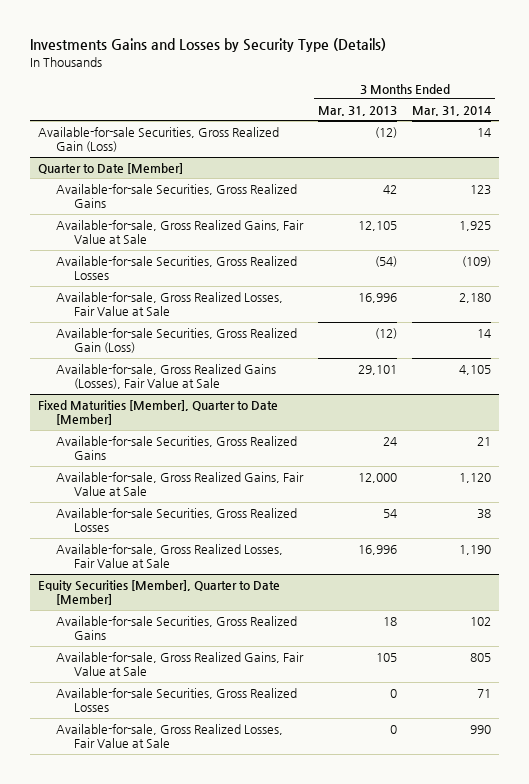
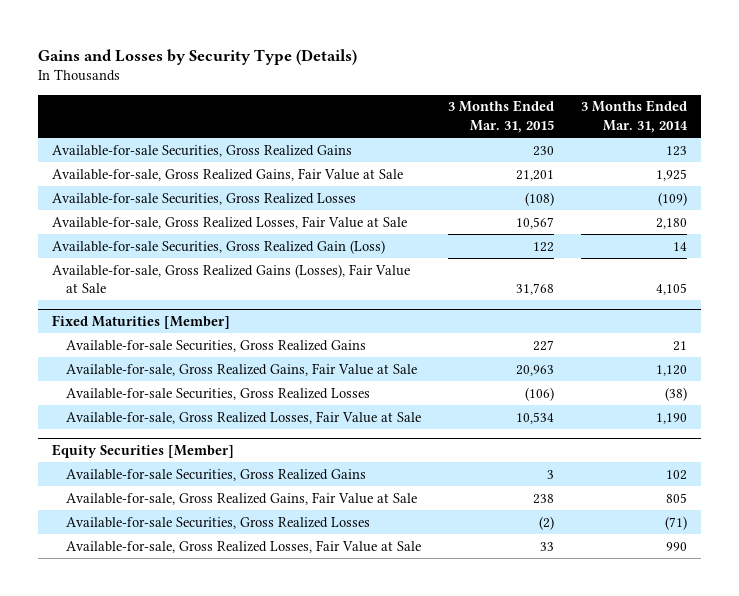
- Investments Gains and Losses by Security Type (Details)
+ Gains and Losses by Security Type (Details)
- | 3 Months Ended Mar. 31, 2013 | 3 Months Ended Mar. 31, 2014
+ | 3 Months Ended Mar. 31, 2015 | 3 Months Ended Mar. 31, 2014
- Available-for-sale Securities, Gross Realized Gain (Loss) | (12) | 14
- Quarter to Date [Member]
- Fixed Maturities [Member], Quarter to Date [Member]
+ Fixed Maturities [Member]
- Available-for-sale Securities, Gross Realized Losses | 54 | 38
+ Available-for-sale Securities, Gross Realized Losses | (106) | (38)
- Equity Securities [Member], Quarter to Date [Member]
+ Equity Securities [Member]
- Available-for-sale Securities, Gross Realized Losses | 0 | 71
+ Available-for-sale Securities, Gross Realized Losses | (2) | (71)

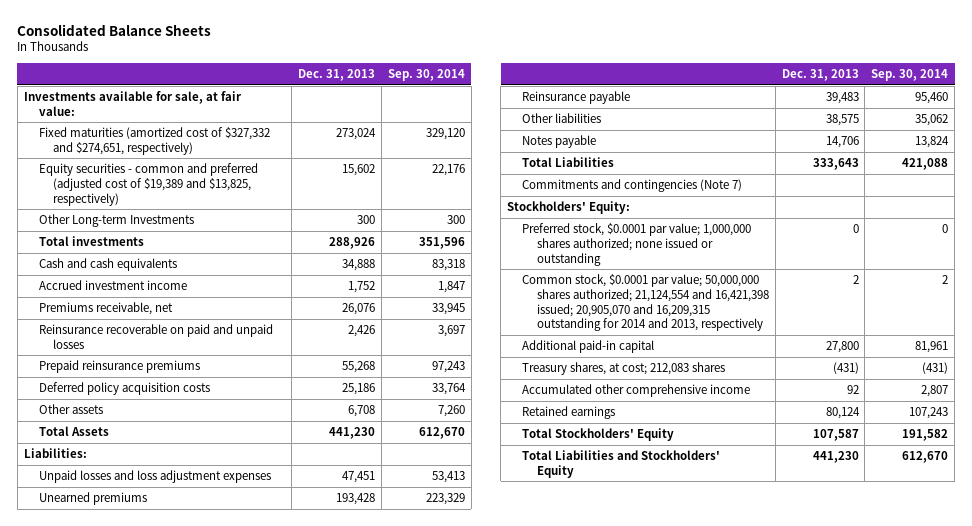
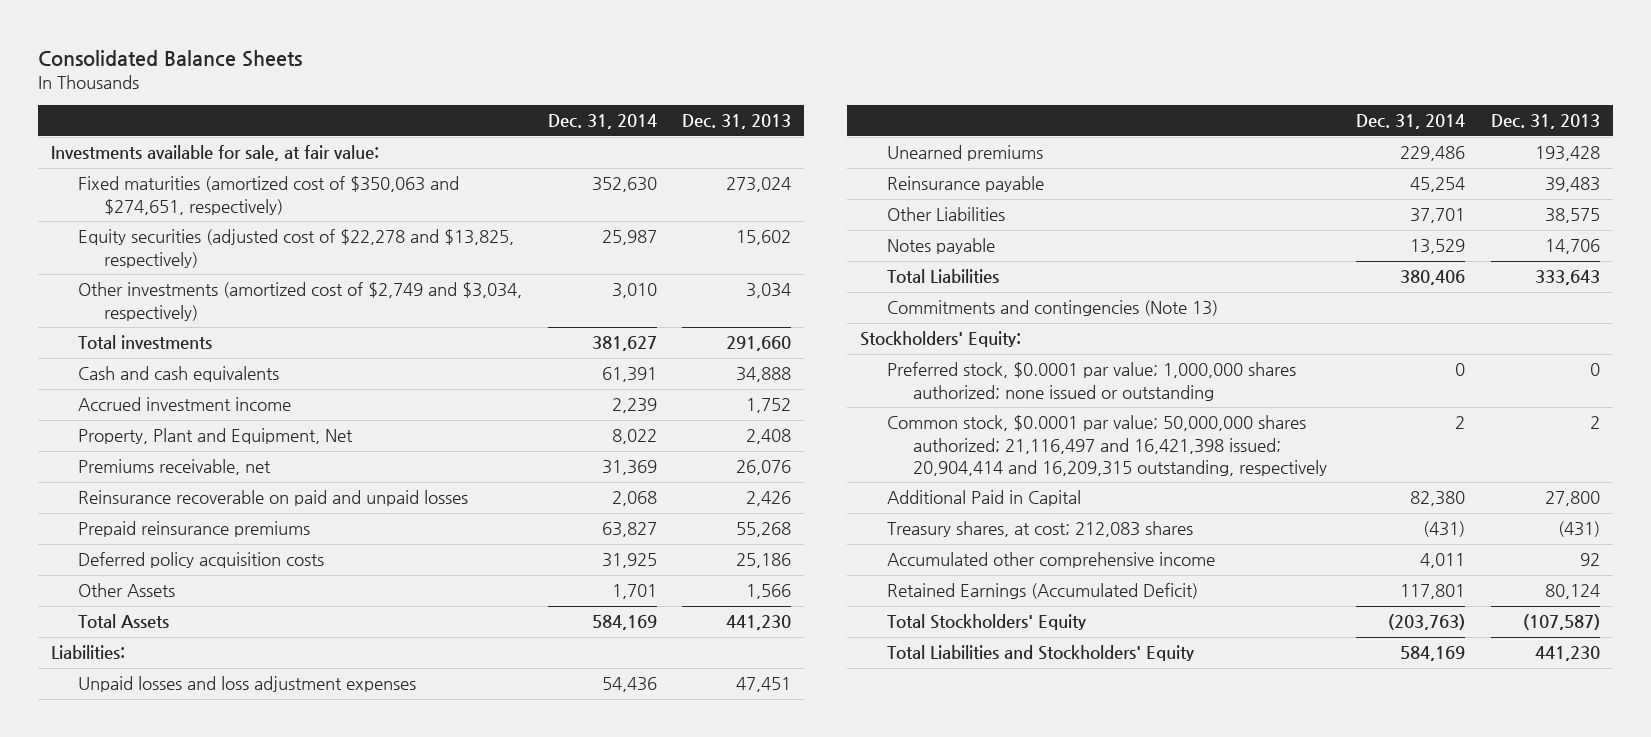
- | Dec. 31, 2013 | Sep. 30, 2014
+ | Dec. 31, 2014 | Dec. 31, 2013
- Fixed maturities (amortized cost of $327,332 and $274,651, respectively) | 273,024 | 329,120
- Equity securities - common and preferred (adjusted cost of $19,389 and $13,825, respectively) | 15,602 | 22,176
- Other Long-term Investments | 300 | 300
- Total investments | 288,926 | 351,596
+ Fixed maturities (amortized cost of $350,063 and $274,651, respectively) | 352,630 | 273,024
+ Equity securities (adjusted cost of $22,278 and $13,825, respectively) | 25,987 | 15,602
+ Other investments (amortized cost of $2,749 and $3,034, respectively) | 3,010 | 3,034
+ Total investments | 381,627 | 291,660
+ Property, Plant and Equipment, Net | 8,022 | 2,408
- Other assets | 6,708 | 7,260
+ Other Assets | 1,701 | 1,566
- Other liabilities | 38,575 | 35,062
+ Other Liabilities | 37,701 | 38,575
- Commitments and contingencies (Note 7)
+ Commitments and contingencies (Note 13)
- Common stock, $0.0001 par value; 50,000,000 shares authorized; 21,124,554 and 16,421,398 issued; 20,905,070 and 16,209,315 outstanding for 2014 and 2013, respectively | 2 | 2
- Additional paid-in capital | 27,800 | 81,961
+ Common stock, $0.0001 par value; 50,000,000 shares authorized; 21,116,497 and 16,421,398 issued; 20,904,414 and 16,209,315 outstanding, respectively | 2 | 2
+ Additional Paid in Capital | 82,380 | 27,800
- Retained earnings | 80,124 | 107,243
- Total Stockholders' Equity | 107,587 | 191,582
+ Retained Earnings (Accumulated Deficit) | 117,801 | 80,124
+ Total Stockholders' Equity | (203,763) | (107,587)

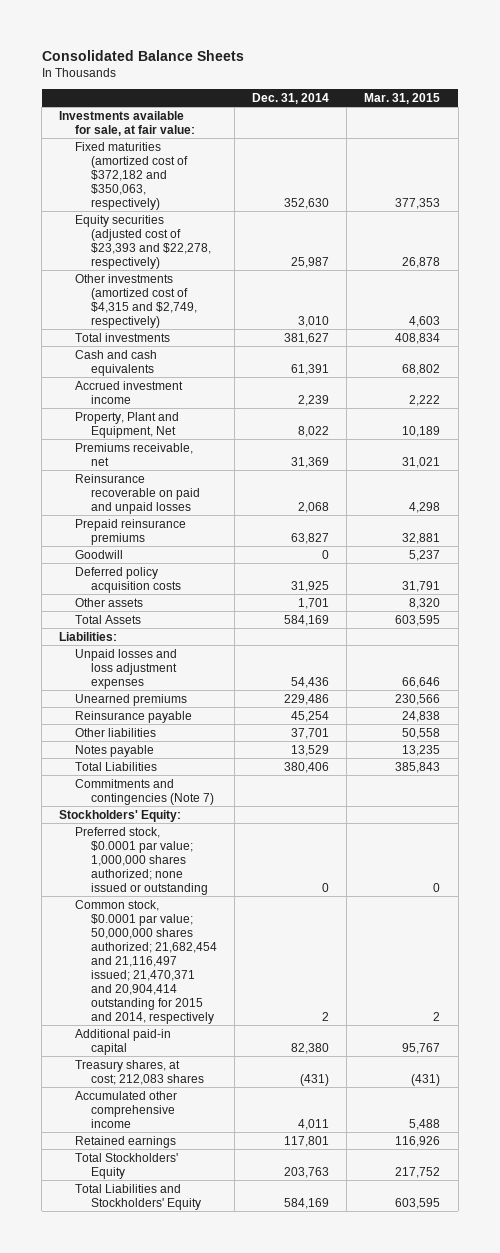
- | Dec. 31, 2014 | Dec. 31, 2013
+ | Dec. 31, 2014 | Mar. 31, 2015
- Fixed maturities (amortized cost of $350,063 and $274,651, respectively) | 352,630 | 273,024
- Equity securities (adjusted cost of $22,278 and $13,825, respectively) | 25,987 | 15,602
- Other investments (amortized cost of $2,749 and $3,034, respectively) | 3,010 | 3,034
+ Fixed maturities (amortized cost of $372,182 and $350,063, respectively) | 352,630 | 377,353
+ Equity securities (adjusted cost of $23,393 and $22,278, respectively) | 25,987 | 26,878
+ Other investments (amortized cost of $4,315 and $2,749, respectively) | 3,010 | 4,603
+ Goodwill | 0 | 5,237
- Other Assets | 1,701 | 1,566
+ Other assets | 1,701 | 8,320
- Other Liabilities | 37,701 | 38,575
+ Other liabilities | 37,701 | 50,558
- Commitments and contingencies (Note 13)
+ Commitments and contingencies (Note 7)
- Common stock, $0.0001 par value; 50,000,000 shares authorized; 21,116,497 and 16,421,398 issued; 20,904,414 and 16,209,315 outstanding, respectively | 2 | 2
- Additional Paid in Capital | 82,380 | 27,800
+ Common stock, $0.0001 par value; 50,000,000 shares authorized; 21,682,454 and 21,116,497 issued; 21,470,371 and 20,904,414 outstanding for 2015 and 2014, respectively | 2 | 2
+ Additional paid-in capital | 82,380 | 95,767
- Retained Earnings (Accumulated Deficit) | 117,801 | 80,124
- Total Stockholders' Equity | (203,763) | (107,587)
+ Retained earnings | 117,801 | 116,926
+ Total Stockholders' Equity | 203,763 | 217,752

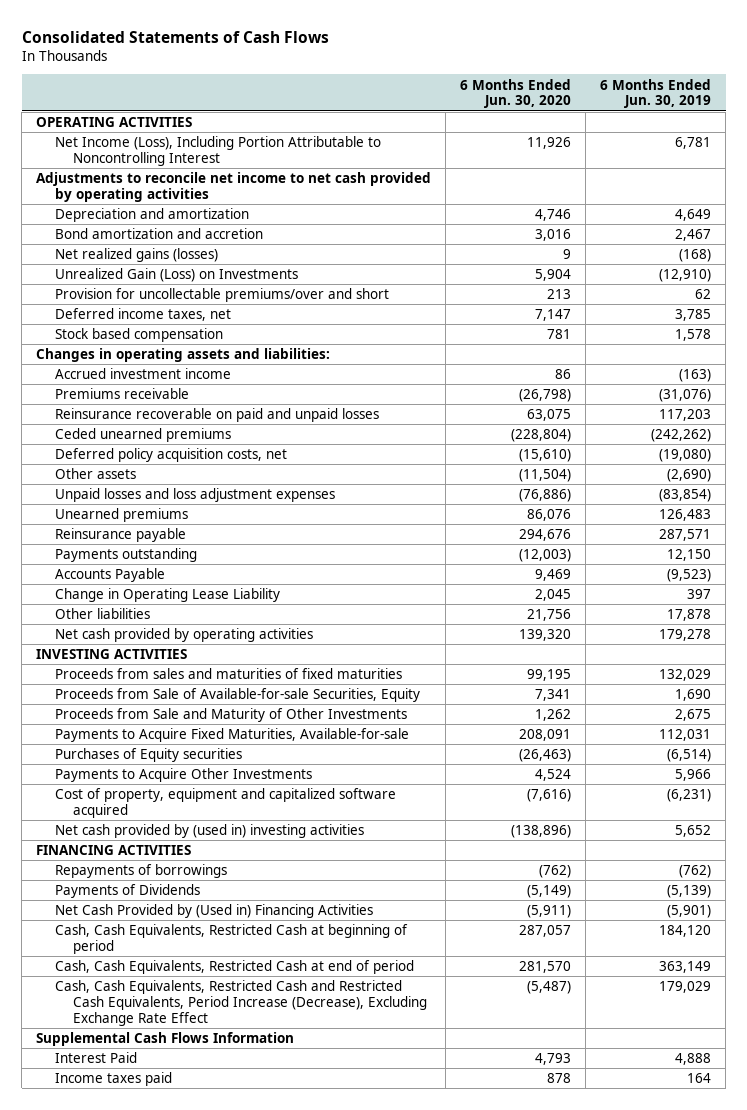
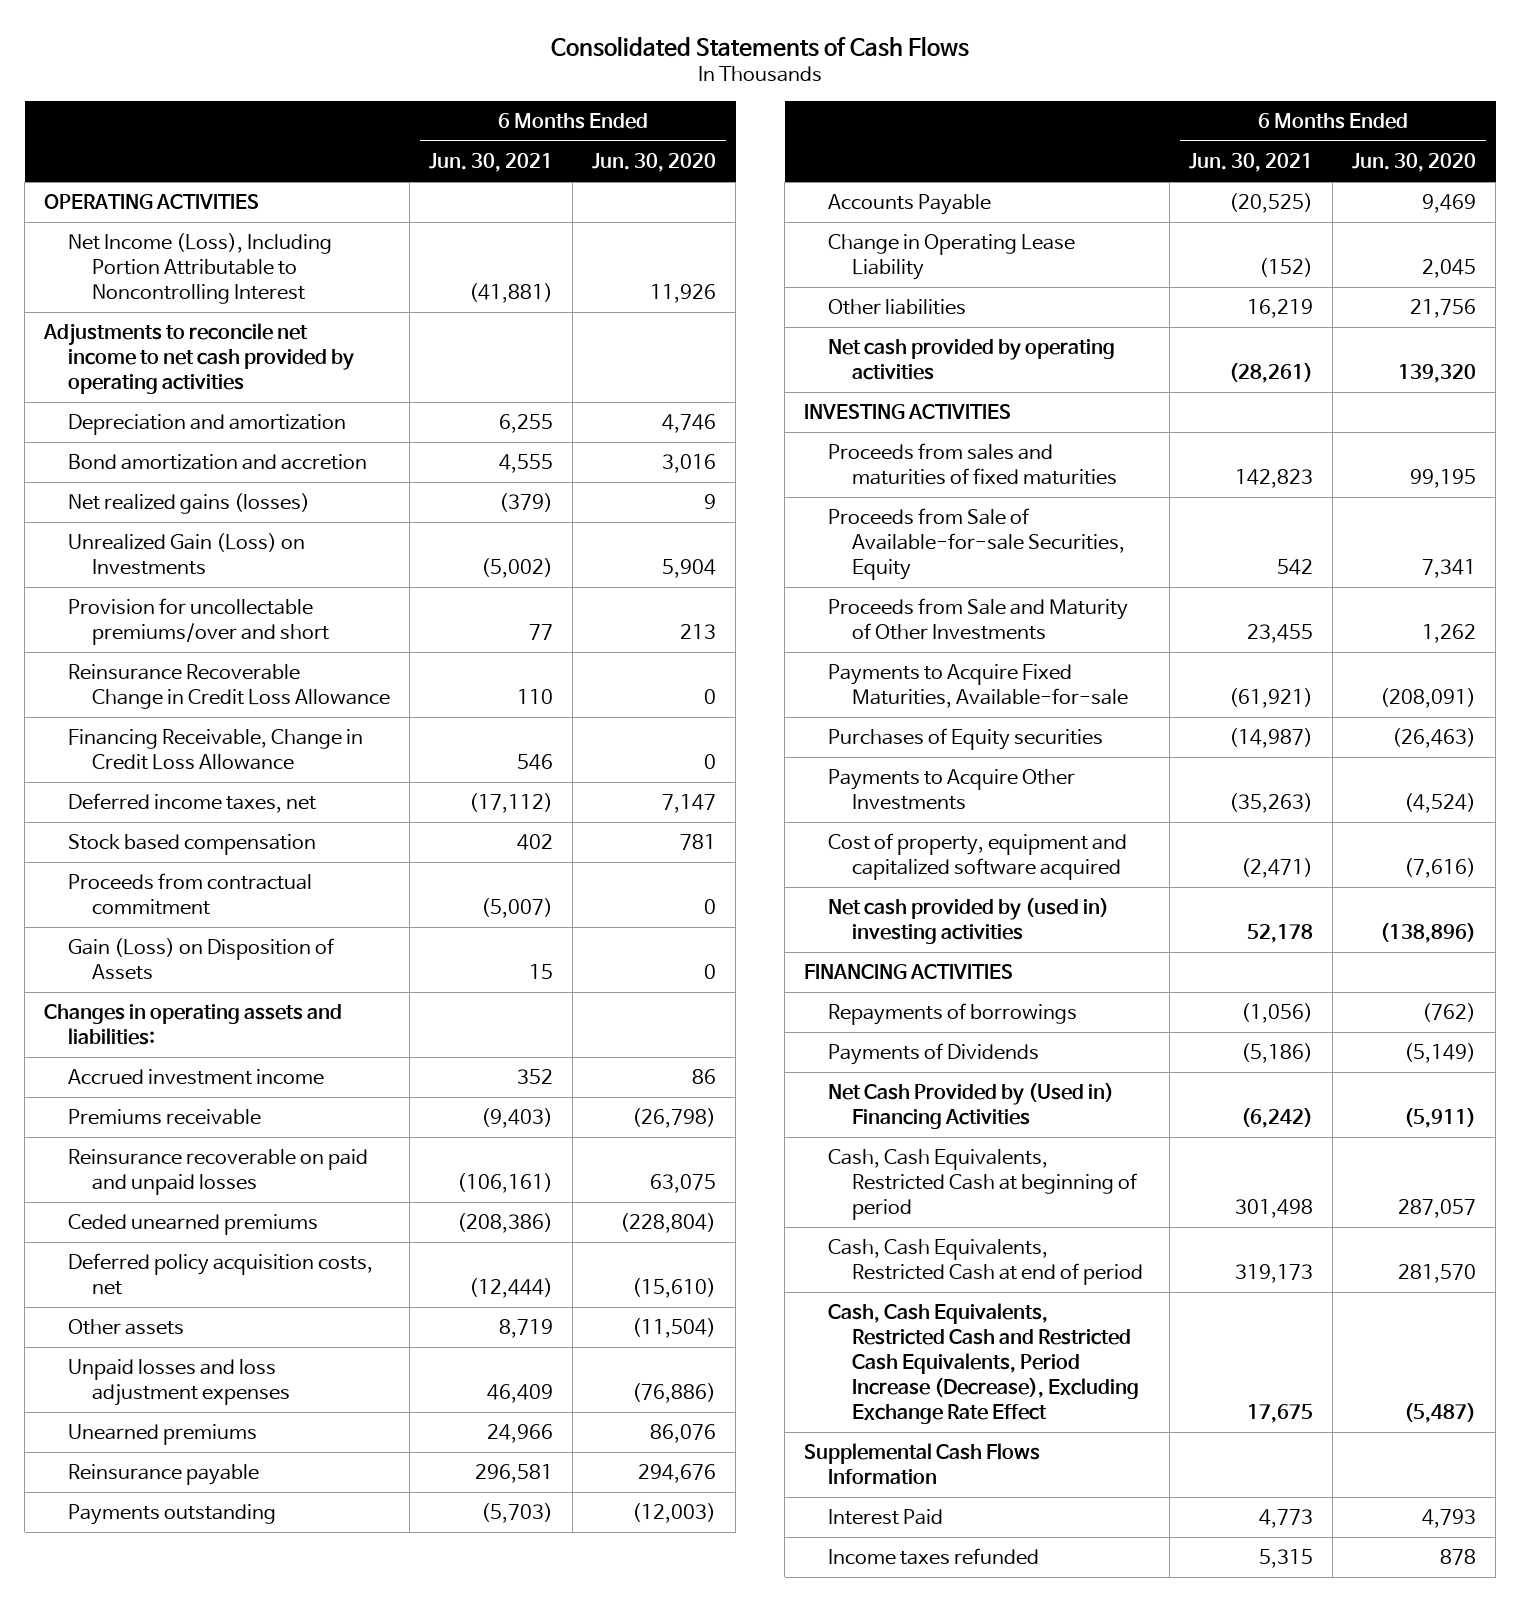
- | 6 Months Ended Jun. 30, 2020 | 6 Months Ended Jun. 30, 2019
+ | 6 Months Ended Jun. 30, 2021 | 6 Months Ended Jun. 30, 2020
+ Reinsurance Recoverable Change in Credit Loss Allowance | 110 | 0
+ Financing Receivable, Change in Credit Loss Allowance | 546 | 0
+ Proceeds from contractual commitment | (5,007) | 0
+ Gain (Loss) on Disposition of Assets | 15 | 0
- Payments to Acquire Fixed Maturities, Available-for-sale | 208,091 | 112,031
+ Payments to Acquire Fixed Maturities, Available-for-sale | (61,921) | (208,091)
- Payments to Acquire Other Investments | 4,524 | 5,966
+ Payments to Acquire Other Investments | (35,263) | (4,524)
- Income taxes paid | 878 | 164
+ Income taxes refunded | 5,315 | 878

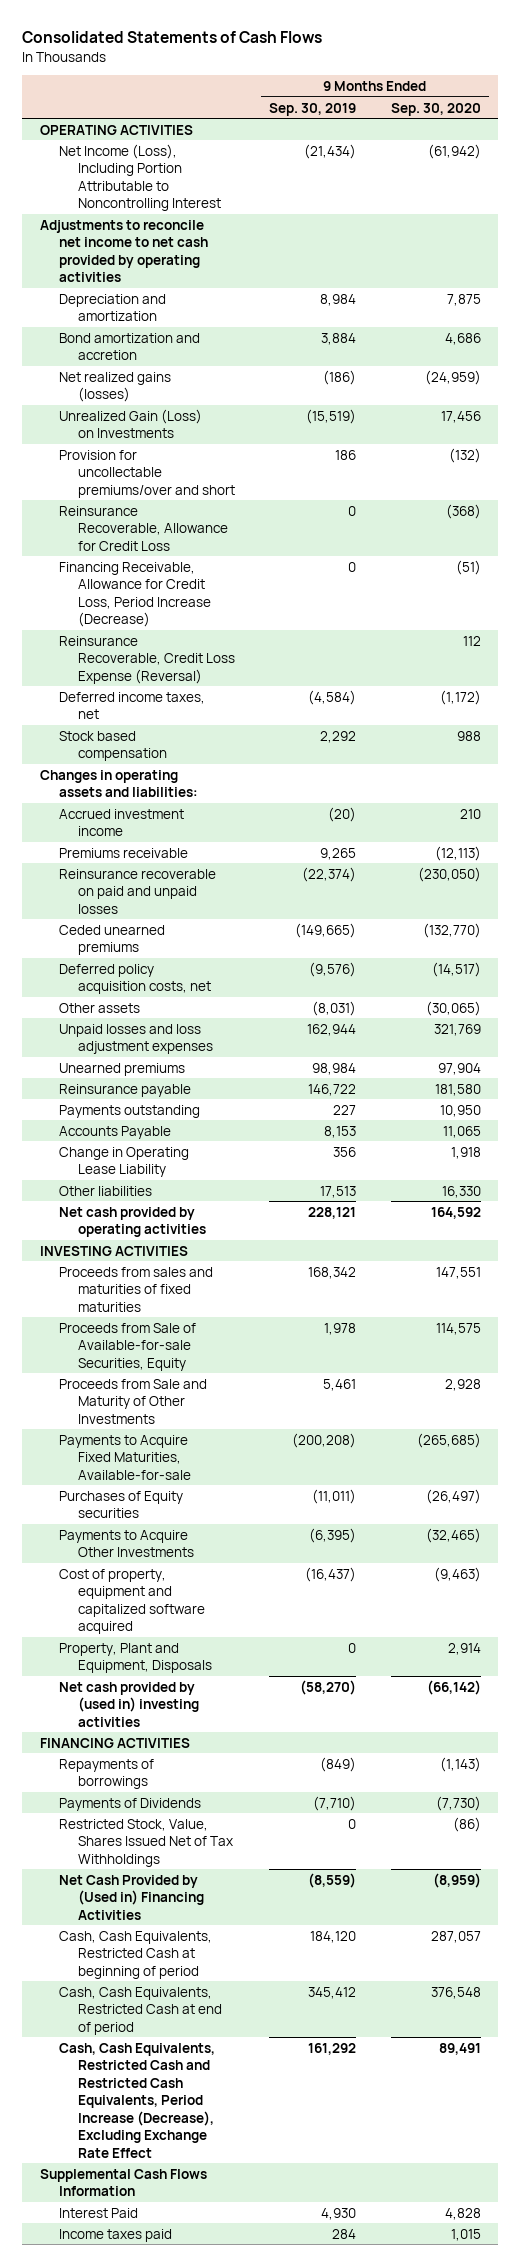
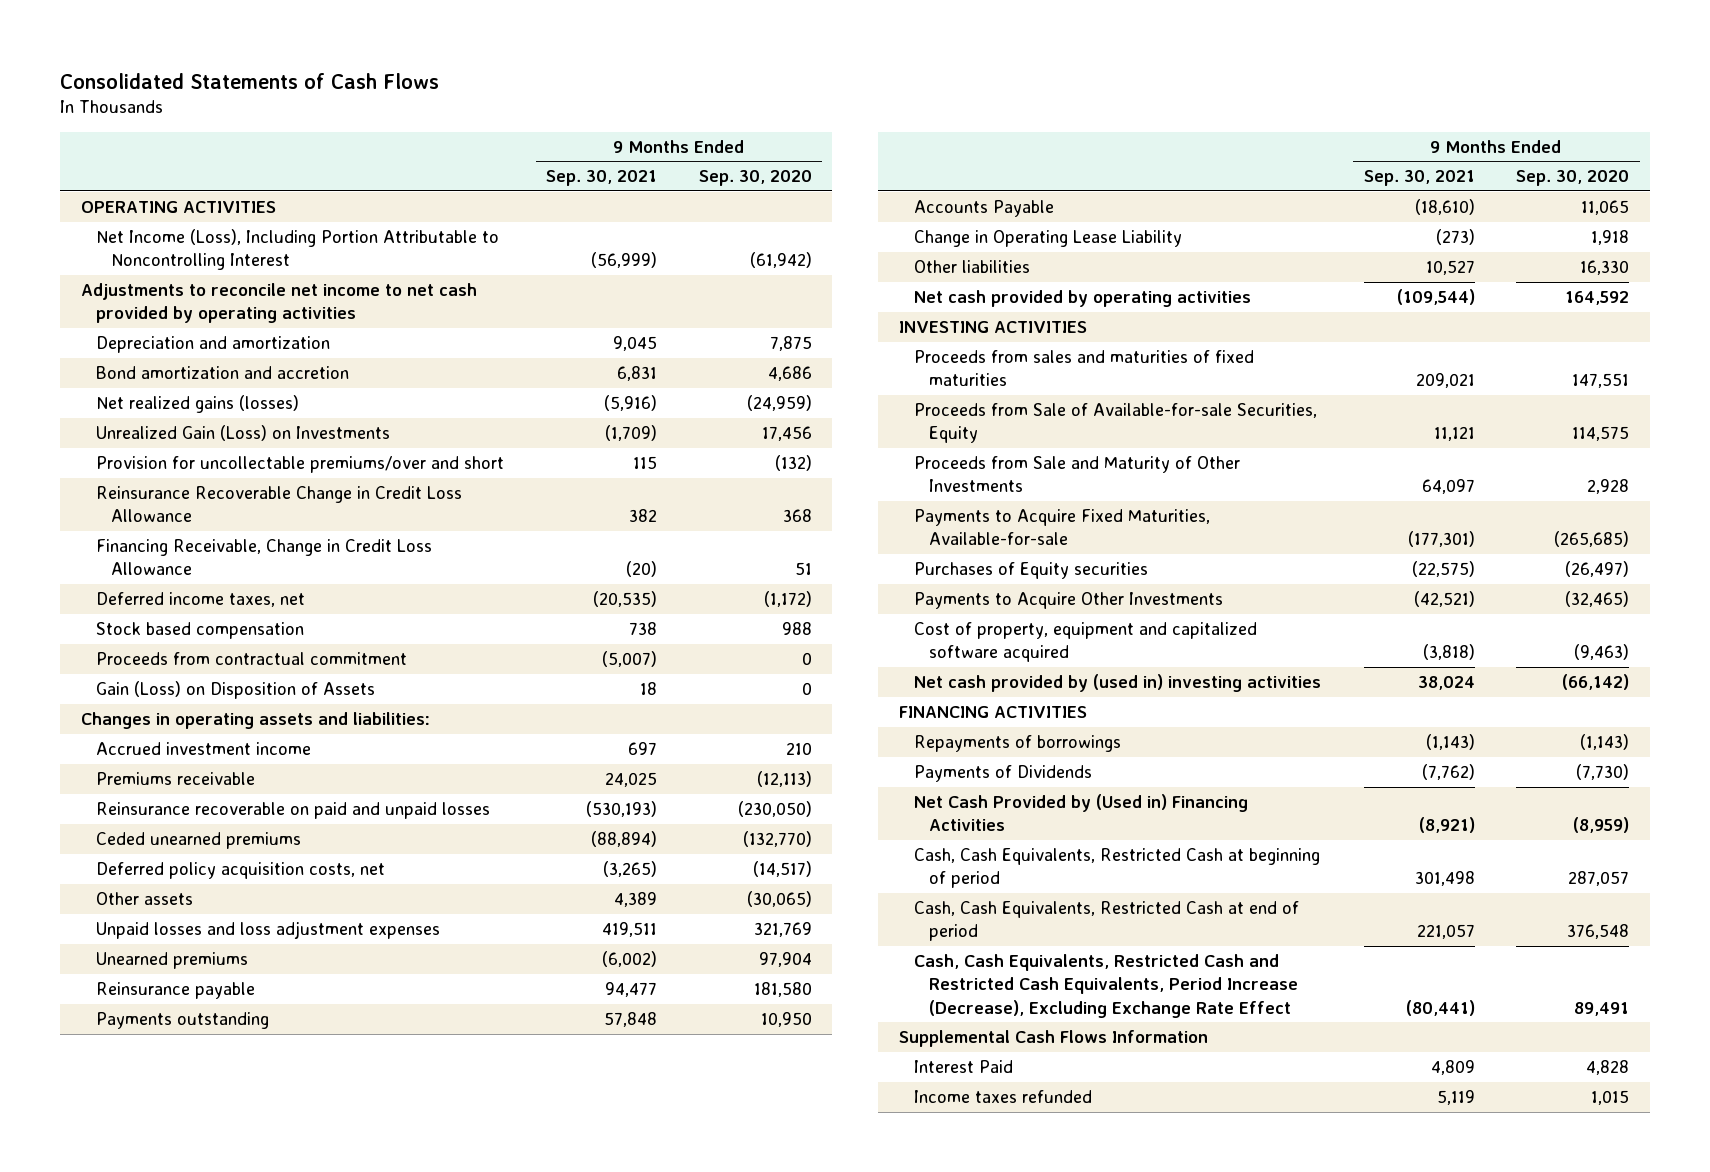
- | 9 Months Ended Sep. 30, 2019 | 9 Months Ended Sep. 30, 2020
+ | 9 Months Ended Sep. 30, 2021 | 9 Months Ended Sep. 30, 2020
- Reinsurance Recoverable, Allowance for Credit Loss | 0 | (368)
- Financing Receivable, Allowance for Credit Loss, Period Increase (Decrease) | 0 | (51)
- Reinsurance Recoverable, Credit Loss Expense (Reversal) | | 112
+ Reinsurance Recoverable Change in Credit Loss Allowance | 382 | 368
+ Financing Receivable, Change in Credit Loss Allowance | (20) | 51
+ Proceeds from contractual commitment | (5,007) | 0
+ Gain (Loss) on Disposition of Assets | 18 | 0
- Property, Plant and Equipment, Disposals | 0 | 2,914
- Restricted Stock, Value, Shares Issued Net of Tax Withholdings | 0 | (86)
- Income taxes paid | 284 | 1,015
+ Income taxes refunded | 5,119 | 1,015

